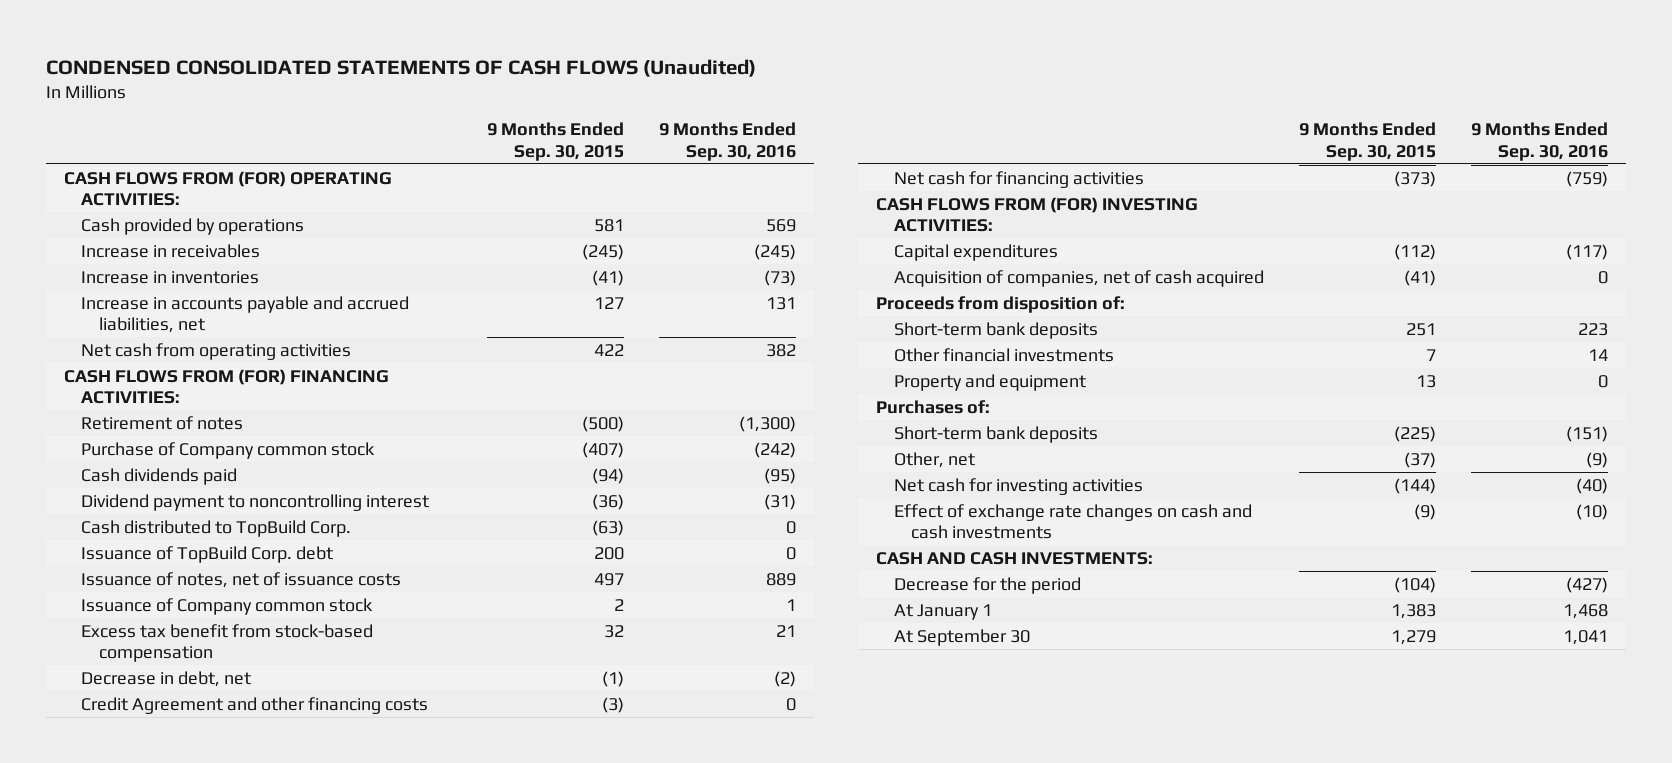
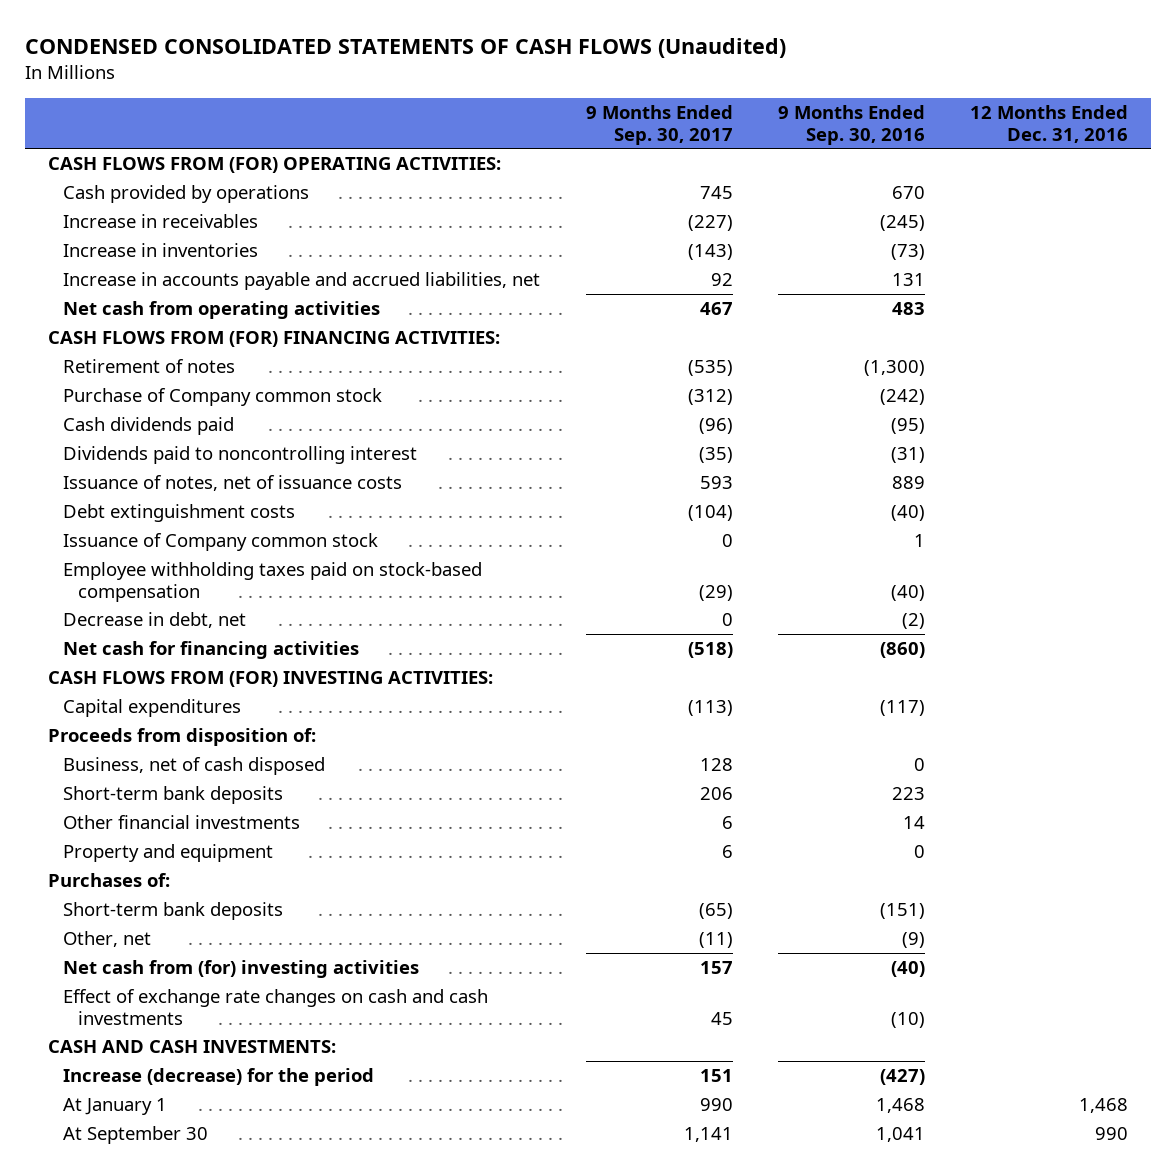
- | 9 Months Ended Sep. 30, 2015 | 9 Months Ended Sep. 30, 2016
+ | 9 Months Ended Sep. 30, 2017 | 9 Months Ended Sep. 30, 2016 | 12 Months Ended Dec. 31, 2016
- Cash provided by operations | 581 | 569
+ Cash provided by operations | 745 | 670 |
- Net cash from operating activities | 422 | 382
+ Net cash from operating activities | 467 | 483 |
- Dividend payment to noncontrolling interest | (36) | (31)
- Cash distributed to TopBuild Corp. | (63) | 0
- Issuance of TopBuild Corp. debt | 200 | 0
+ Dividends paid to noncontrolling interest | (35) | (31) |
+ Debt extinguishment costs | (104) | (40) |
- Excess tax benefit from stock-based compensation | 32 | 21
+ Employee withholding taxes paid on stock-based compensation | (29) | (40) |
- Credit Agreement and other financing costs | (3) | 0
- Net cash for financing activities | (373) | (759)
+ Net cash for financing activities | (518) | (860) |
- Acquisition of companies, net of cash acquired | (41) | 0
+ Business, net of cash disposed | 128 | 0 |
- Net cash for investing activities | (144) | (40)
+ Net cash from (for) investing activities | 157 | (40) |
- Decrease for the period | (104) | (427)
+ Increase (decrease) for the period | 151 | (427) |

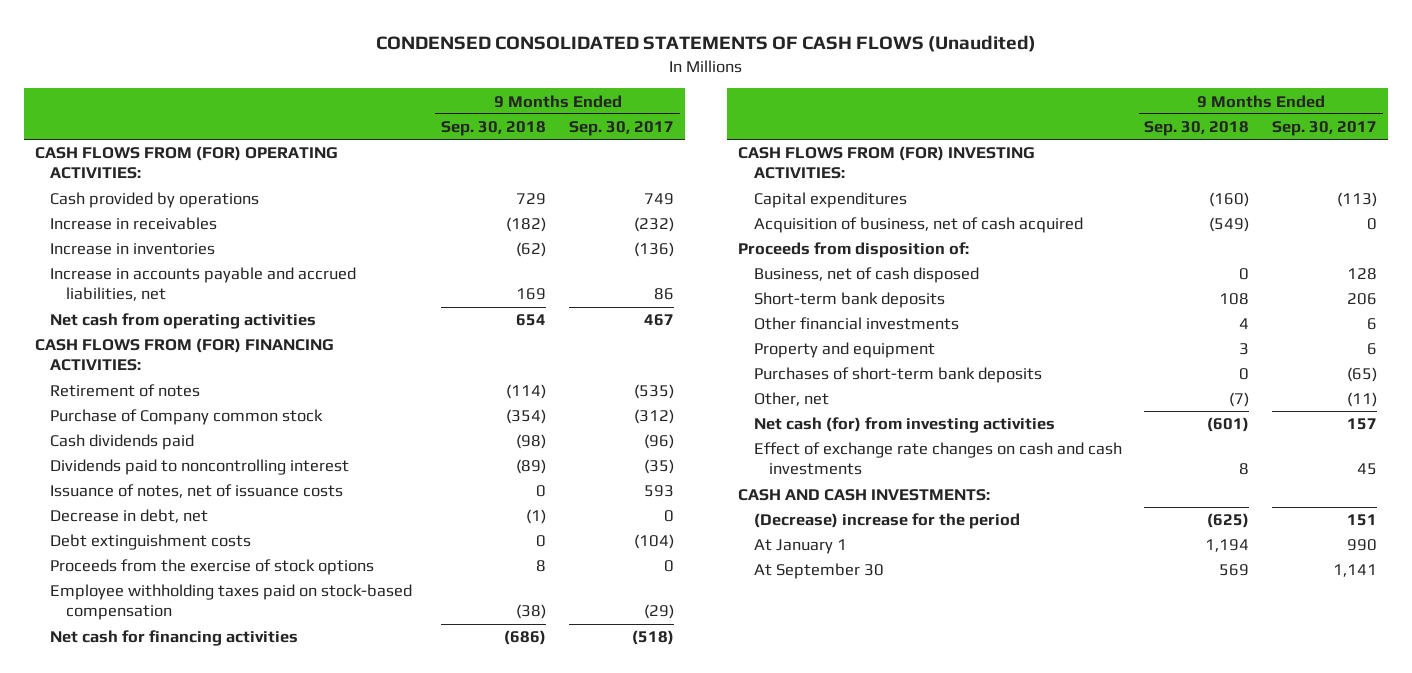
- | 9 Months Ended Sep. 30, 2017 | 9 Months Ended Sep. 30, 2016 | 12 Months Ended Dec. 31, 2016
+ | 9 Months Ended Sep. 30, 2018 | 9 Months Ended Sep. 30, 2017
- Cash provided by operations | 745 | 670 |
- Increase in receivables | (227) | (245) |
- Increase in inventories | (143) | (73) |
- Increase in accounts payable and accrued liabilities, net | 92 | 131 |
+ Cash provided by operations | 729 | 749
+ Increase in receivables | (182) | (232)
+ Increase in inventories | (62) | (136)
+ Increase in accounts payable and accrued liabilities, net | 169 | 86
moved up: Decrease in debt, net | (1) | 0
- Issuance of Company common stock | 0 | 1 |
+ Proceeds from the exercise of stock options | 8 | 0
+ Acquisition of business, net of cash acquired | (549) | 0
- Purchases of:
- Short-term bank deposits | (65) | (151) |
+ Purchases of short-term bank deposits | 0 | (65)
- Net cash from (for) investing activities | 157 | (40) |
+ Net cash (for) from investing activities | (601) | 157
- Increase (decrease) for the period | 151 | (427) |
+ (Decrease) increase for the period | (625) | 151

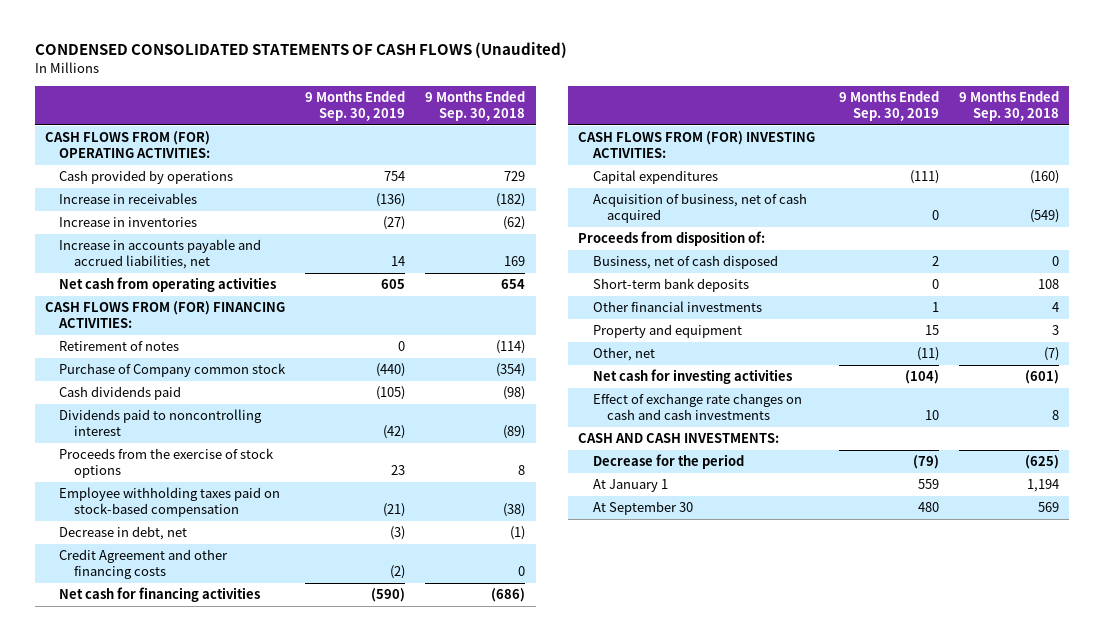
- | 9 Months Ended Sep. 30, 2018 | 9 Months Ended Sep. 30, 2017
+ | 9 Months Ended Sep. 30, 2019 | 9 Months Ended Sep. 30, 2018
- Issuance of notes, net of issuance costs | 0 | 593
- Debt extinguishment costs | 0 | (104)
moved down: Decrease in debt, net | (3) | (1)
+ Credit Agreement and other financing costs | (2) | 0
- Purchases of short-term bank deposits | 0 | (65)
- Net cash (for) from investing activities | (601) | 157
+ Net cash for investing activities | (104) | (601)
- (Decrease) increase for the period | (625) | 151
+ Decrease for the period | (79) | (625)

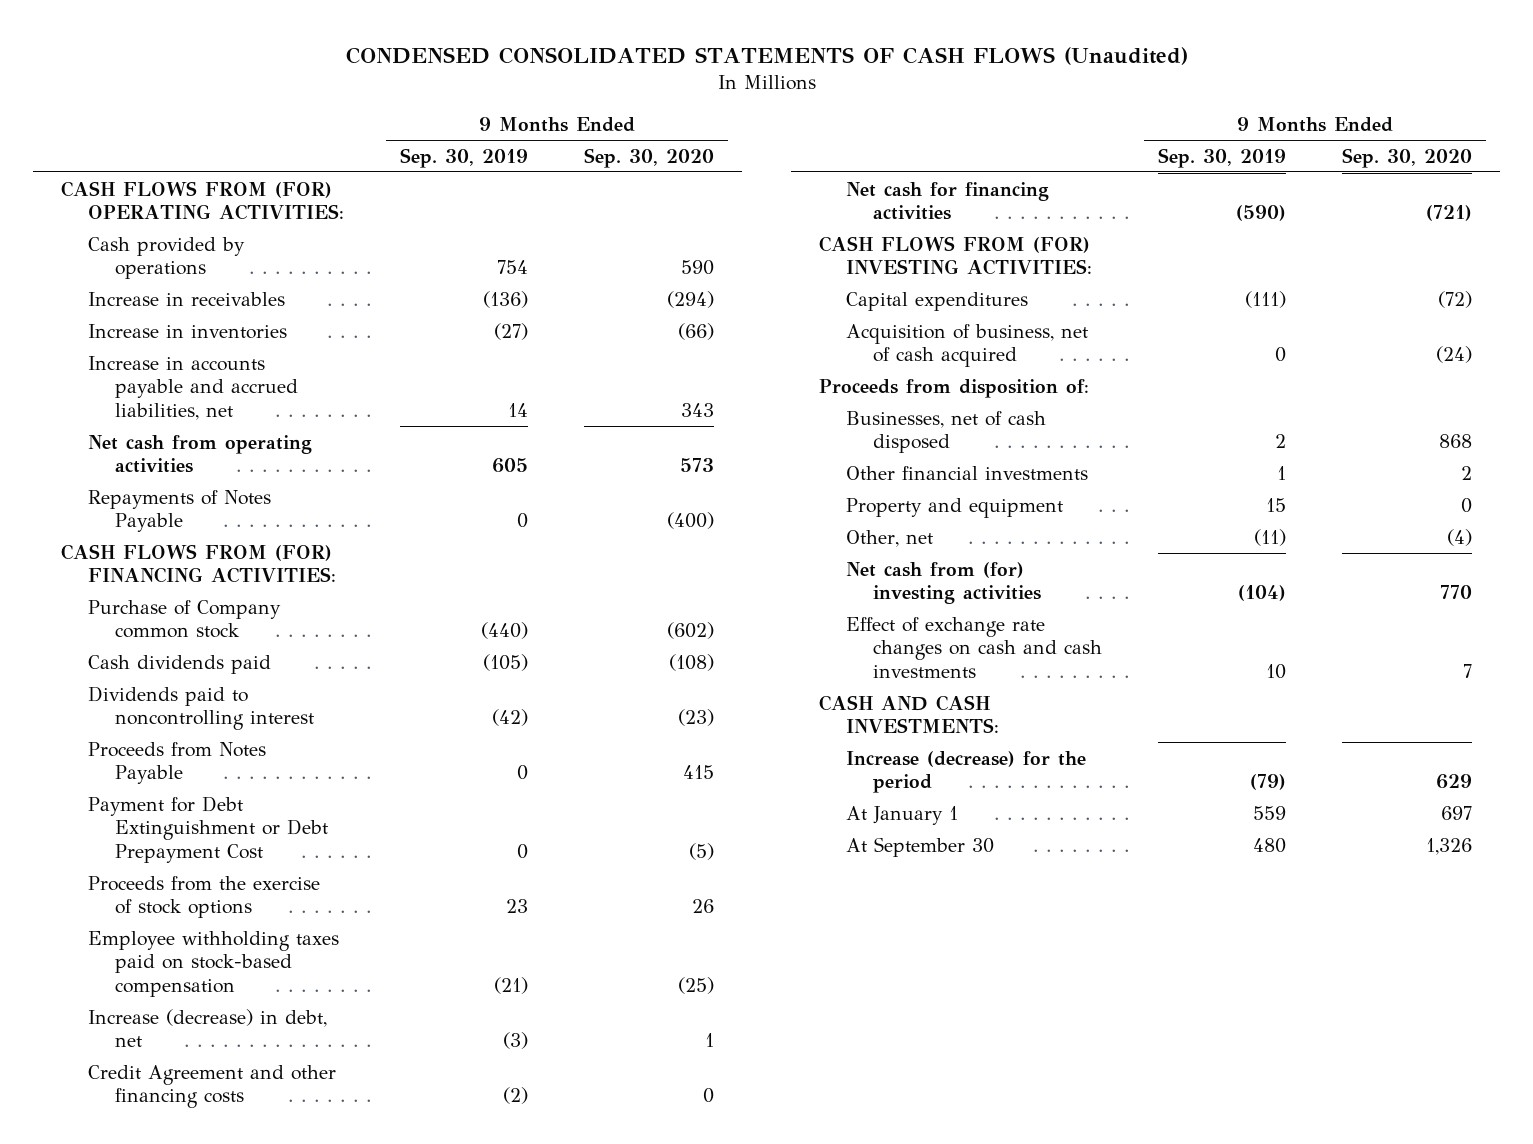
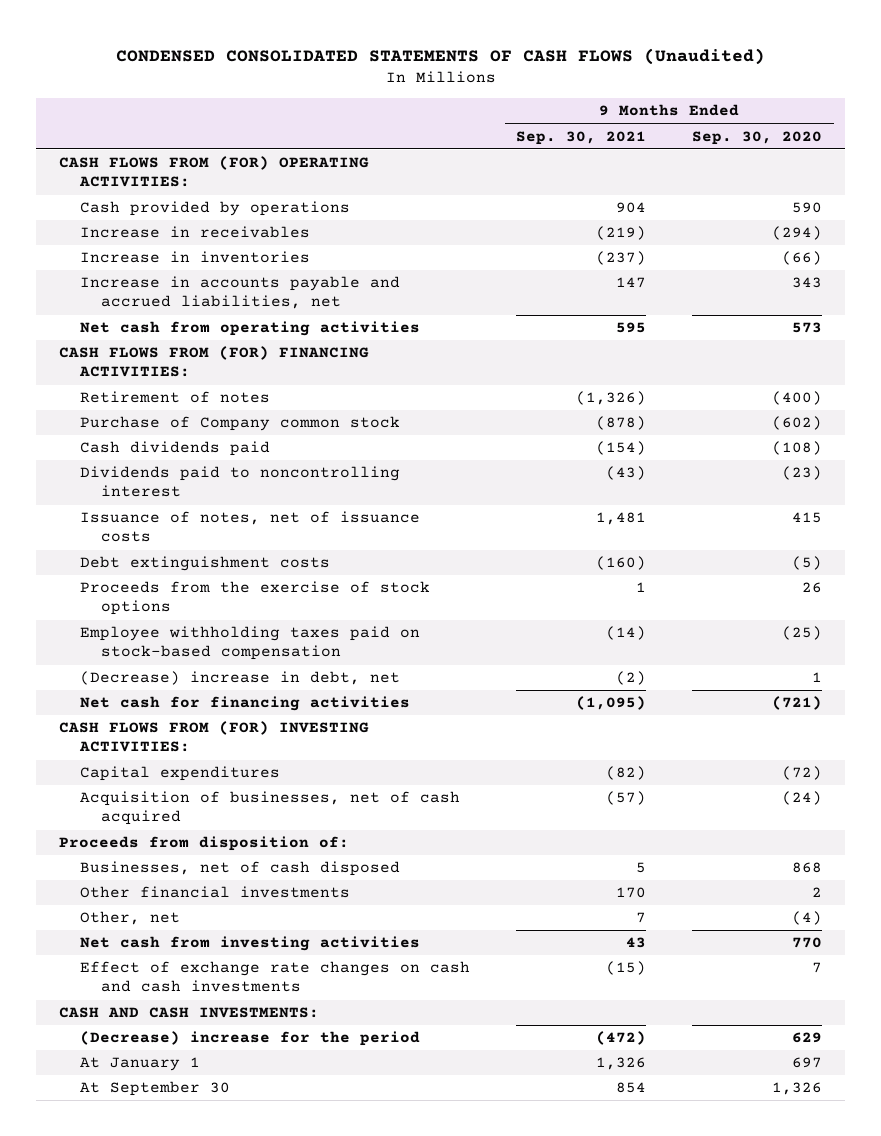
- | 9 Months Ended Sep. 30, 2019 | 9 Months Ended Sep. 30, 2020
+ | 9 Months Ended Sep. 30, 2021 | 9 Months Ended Sep. 30, 2020
- Repayments of Notes Payable | 0 | (400)
+ Retirement of notes | (1,326) | (400)
- Proceeds from Notes Payable | 0 | 415
- Payment for Debt Extinguishment or Debt Prepayment Cost | 0 | (5)
+ Issuance of notes, net of issuance costs | 1,481 | 415
+ Debt extinguishment costs | (160) | (5)
- Increase (decrease) in debt, net | (3) | 1
- Credit Agreement and other financing costs | (2) | 0
+ (Decrease) increase in debt, net | (2) | 1
- Acquisition of business, net of cash acquired | 0 | (24)
+ Acquisition of businesses, net of cash acquired | (57) | (24)
- Property and equipment | 15 | 0
- Net cash from (for) investing activities | (104) | 770
+ Net cash from investing activities | 43 | 770
- Increase (decrease) for the period | (79) | 629
+ (Decrease) increase for the period | (472) | 629

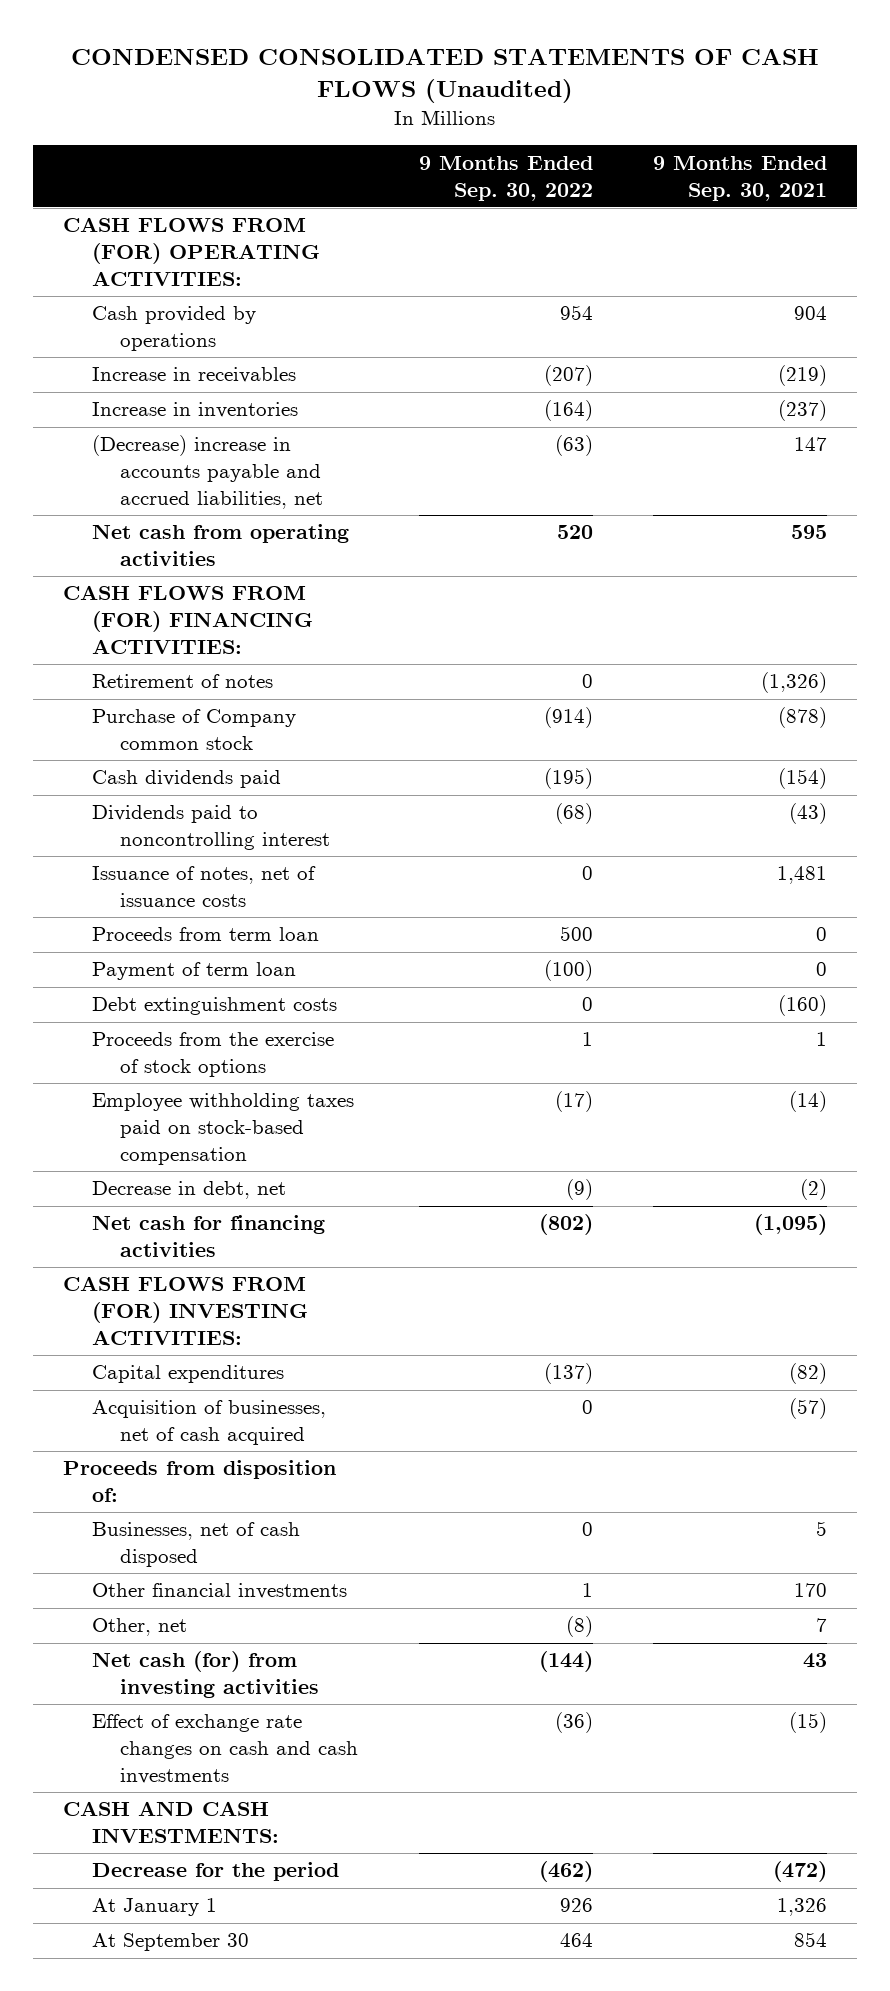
- | 9 Months Ended Sep. 30, 2021 | 9 Months Ended Sep. 30, 2020
+ | 9 Months Ended Sep. 30, 2022 | 9 Months Ended Sep. 30, 2021
- Increase in accounts payable and accrued liabilities, net | 147 | 343
+ (Decrease) increase in accounts payable and accrued liabilities, net | (63) | 147
+ Proceeds from term loan | 500 | 0
+ Payment of term loan | (100) | 0
- (Decrease) increase in debt, net | (2) | 1
+ Decrease in debt, net | (9) | (2)
- Net cash from investing activities | 43 | 770
+ Net cash (for) from investing activities | (144) | 43
- (Decrease) increase for the period | (472) | 629
+ Decrease for the period | (462) | (472)

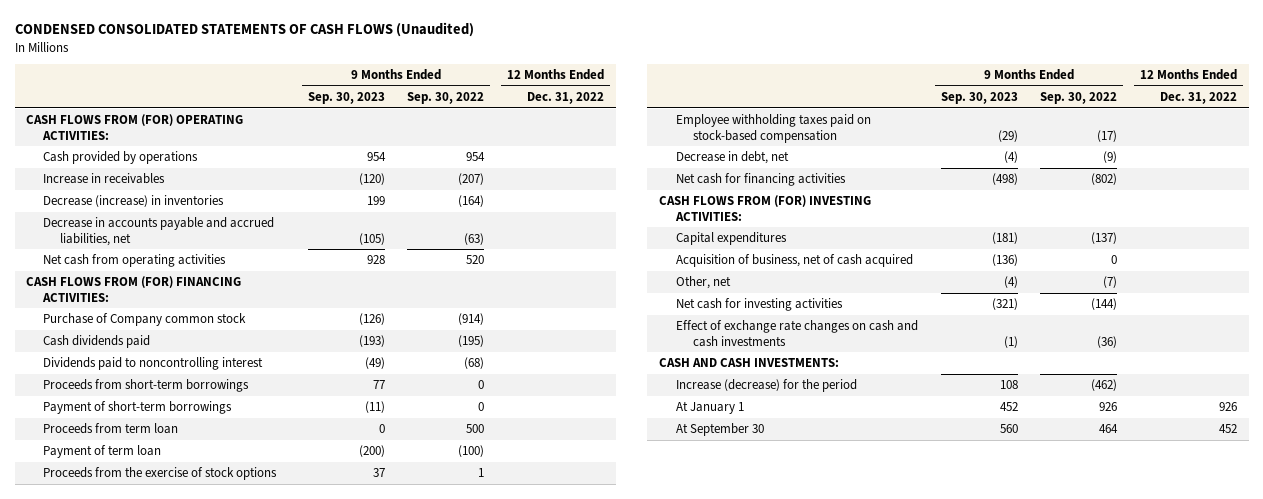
- | 9 Months Ended Sep. 30, 2022 | 9 Months Ended Sep. 30, 2021
+ | 9 Months Ended Sep. 30, 2023 | 9 Months Ended Sep. 30, 2022 | 12 Months Ended Dec. 31, 2022
- Increase in inventories | (164) | (237)
- (Decrease) increase in accounts payable and accrued liabilities, net | (63) | 147
+ Decrease (increase) in inventories | 199 | (164) |
+ Decrease in accounts payable and accrued liabilities, net | (105) | (63) |
- Retirement of notes | 0 | (1,326)
- Issuance of notes, net of issuance costs | 0 | 1,481
+ Proceeds from short-term borrowings | 77 | 0 |
+ Payment of short-term borrowings | (11) | 0 |
- Debt extinguishment costs | 0 | (160)
- Acquisition of businesses, net of cash acquired | 0 | (57)
- Proceeds from disposition of:
- Businesses, net of cash disposed | 0 | 5
- Other financial investments | 1 | 170
- Other, net | (8) | 7
- Net cash (for) from investing activities | (144) | 43
+ Acquisition of business, net of cash acquired | (136) | 0 |
+ Other, net | (4) | (7) |
+ Net cash for investing activities | (321) | (144) |
- Decrease for the period | (462) | (472)
+ Increase (decrease) for the period | 108 | (462) |

